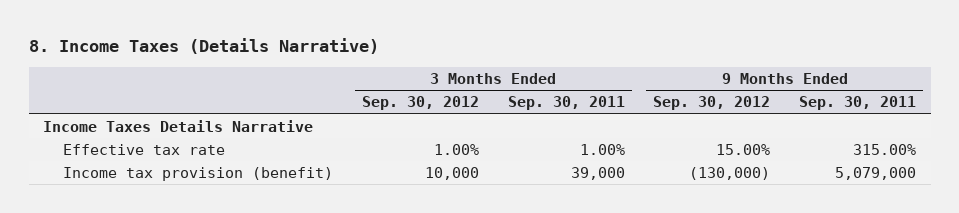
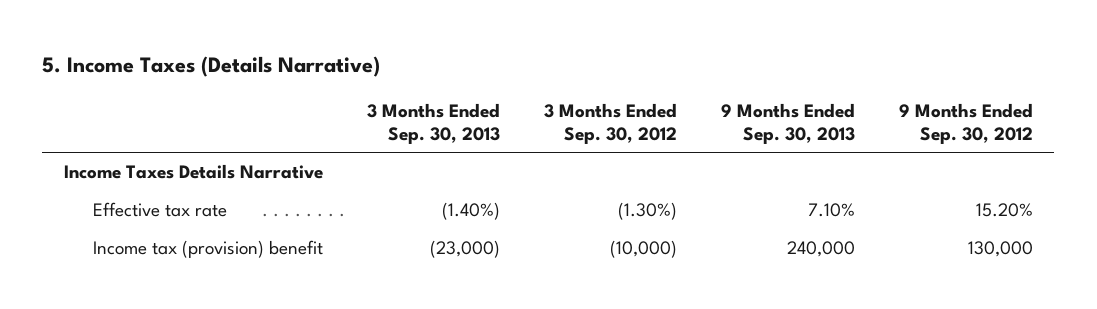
- 8. Income Taxes (Details Narrative)
+ 5. Income Taxes (Details Narrative)
- | 3 Months Ended Sep. 30, 2012 | 3 Months Ended Sep. 30, 2011 | 9 Months Ended Sep. 30, 2012 | 9 Months Ended Sep. 30, 2011
+ | 3 Months Ended Sep. 30, 2013 | 3 Months Ended Sep. 30, 2012 | 9 Months Ended Sep. 30, 2013 | 9 Months Ended Sep. 30, 2012
- Effective tax rate | 1.00% | 1.00% | 15.00% | 315.00%
- Income tax provision (benefit) | 10,000 | 39,000 | (130,000) | 5,079,000
+ Effective tax rate | (1.40%) | (1.30%) | 7.10% | 15.20%
+ Income tax (provision) benefit | (23,000) | (10,000) | 240,000 | 130,000

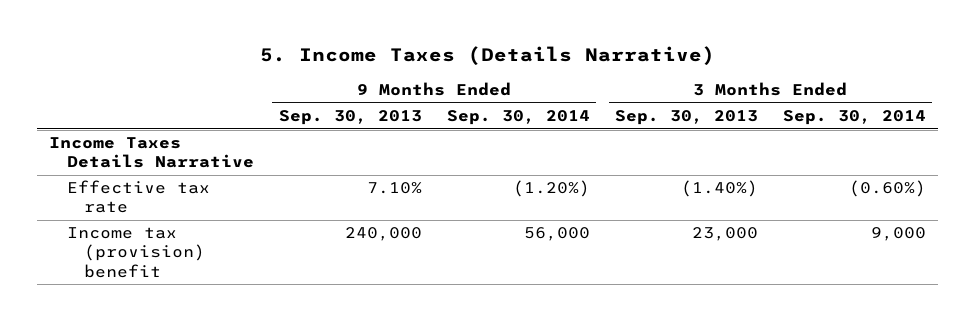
- | 3 Months Ended Sep. 30, 2013 | 3 Months Ended Sep. 30, 2012 | 9 Months Ended Sep. 30, 2013 | 9 Months Ended Sep. 30, 2012
+ | 9 Months Ended Sep. 30, 2013 | 9 Months Ended Sep. 30, 2014 | 3 Months Ended Sep. 30, 2013 | 3 Months Ended Sep. 30, 2014
- Income tax (provision) benefit | (23,000) | (10,000) | 240,000 | 130,000
+ Income tax (provision) benefit | 240,000 | 56,000 | 23,000 | 9,000

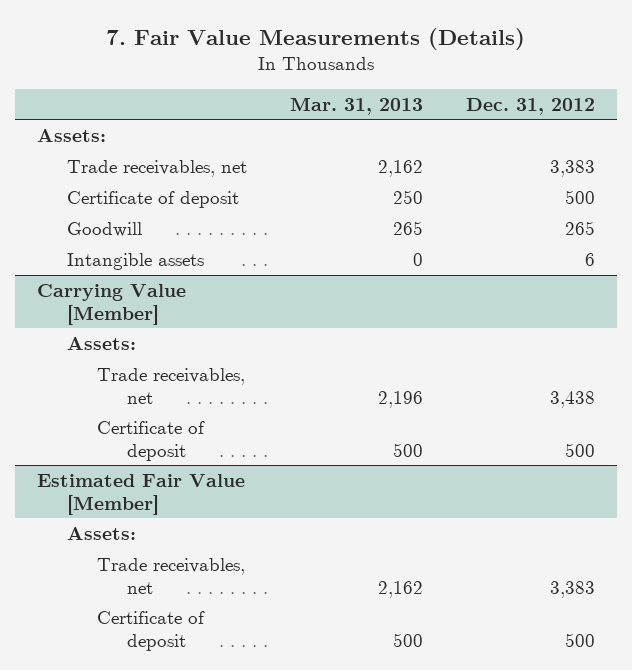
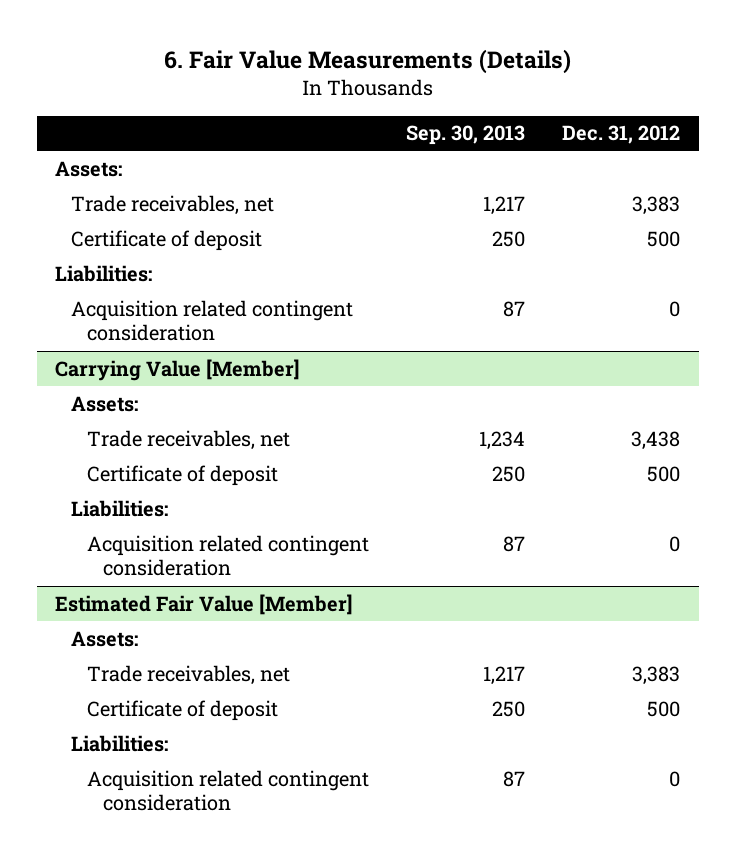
- 7. Fair Value Measurements (Details)
+ 6. Fair Value Measurements (Details)
- | Mar. 31, 2013 | Dec. 31, 2012
+ | Sep. 30, 2013 | Dec. 31, 2012
- Goodwill | 265 | 265
- Intangible assets | 0 | 6
+ Liabilities:
+ Acquisition related contingent consideration | 87 | 0
@ Carrying Value [Member]
+ Liabilities:
+ Acquisition related contingent consideration | 87 | 0
@ Estimated Fair Value [Member]
+ Liabilities:
+ Acquisition related contingent consideration | 87 | 0

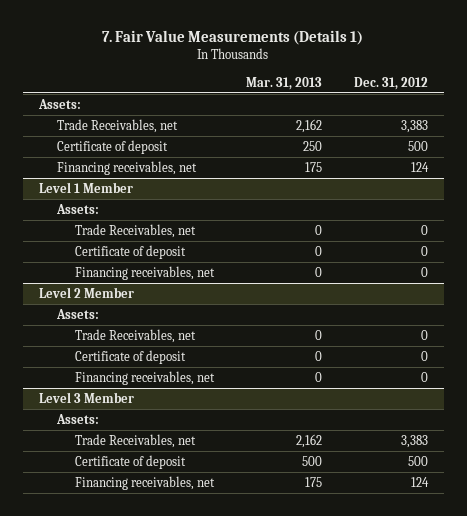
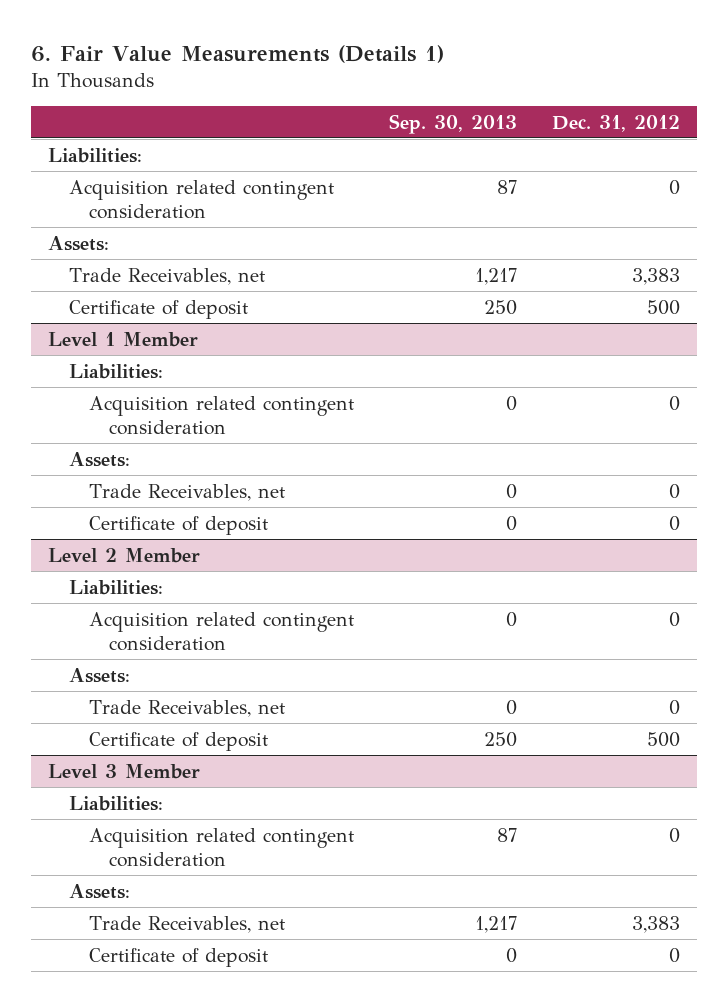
- 7. Fair Value Measurements (Details 1)
+ 6. Fair Value Measurements (Details 1)
- | Mar. 31, 2013 | Dec. 31, 2012
+ | Sep. 30, 2013 | Dec. 31, 2012
+ Liabilities:
+ Acquisition related contingent consideration | 87 | 0
- Financing receivables, net | 175 | 124
@ Level 1 Member
+ Liabilities:
+ Acquisition related contingent consideration | 0 | 0
- Financing receivables, net | 0 | 0
@ Level 2 Member
+ Liabilities:
+ Acquisition related contingent consideration | 0 | 0
- Certificate of deposit | 0 | 0
- Financing receivables, net | 0 | 0
+ Certificate of deposit | 250 | 500
@ Level 3 Member
+ Liabilities:
+ Acquisition related contingent consideration | 87 | 0
- Certificate of deposit | 500 | 500
- Financing receivables, net | 175 | 124
+ Certificate of deposit | 0 | 0

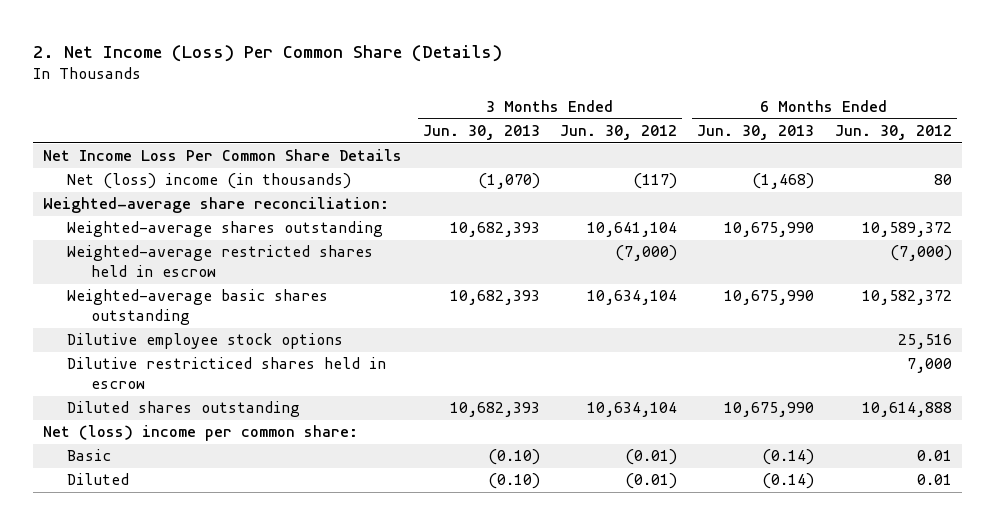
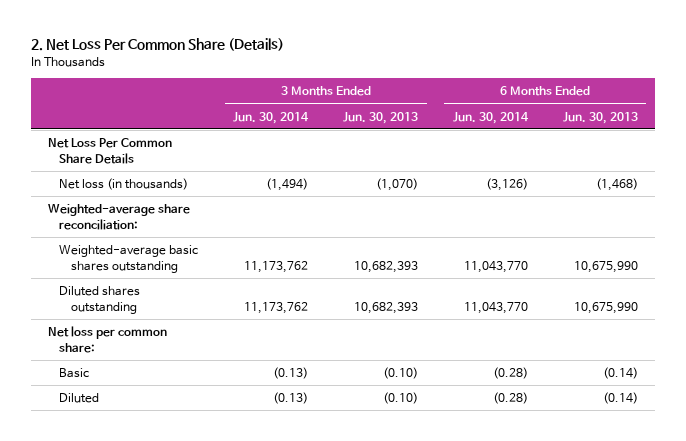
- 2. Net Income (Loss) Per Common Share (Details)
+ 2. Net Loss Per Common Share (Details)
- | 3 Months Ended Jun. 30, 2013 | 3 Months Ended Jun. 30, 2012 | 6 Months Ended Jun. 30, 2013 | 6 Months Ended Jun. 30, 2012
+ | 3 Months Ended Jun. 30, 2014 | 3 Months Ended Jun. 30, 2013 | 6 Months Ended Jun. 30, 2014 | 6 Months Ended Jun. 30, 2013
- Net Income Loss Per Common Share Details
- Net (loss) income (in thousands) | (1,070) | (117) | (1,468) | 80
+ Net Loss Per Common Share Details
+ Net loss (in thousands) | (1,494) | (1,070) | (3,126) | (1,468)
- Weighted-average shares outstanding | 10,682,393 | 10,641,104 | 10,675,990 | 10,589,372
- Weighted-average restricted shares held in escrow | | (7,000) | | (7,000)
- Dilutive employee stock options | | | | 25,516
- Dilutive restricticed shares held in escrow | | | | 7,000
- Net (loss) income per common share:
+ Net loss per common share:

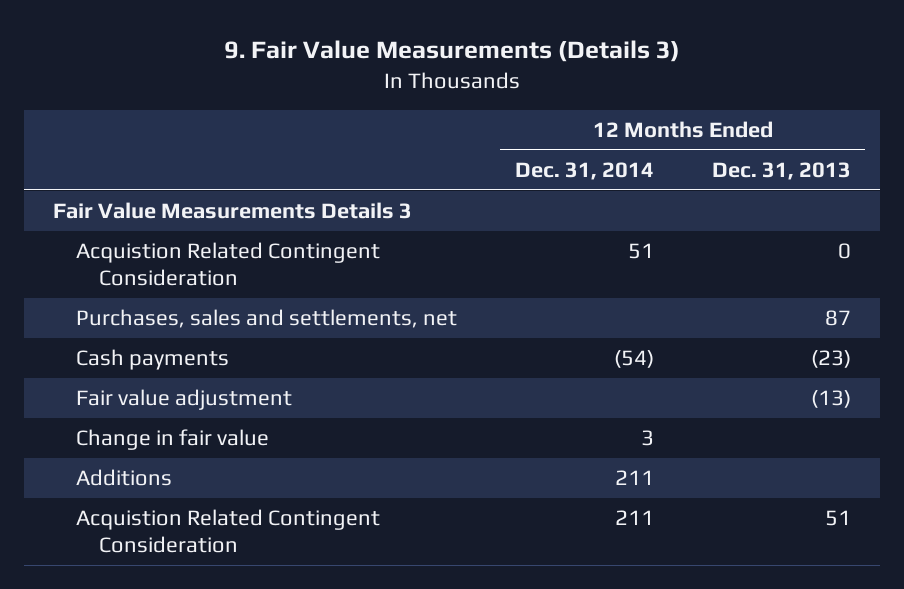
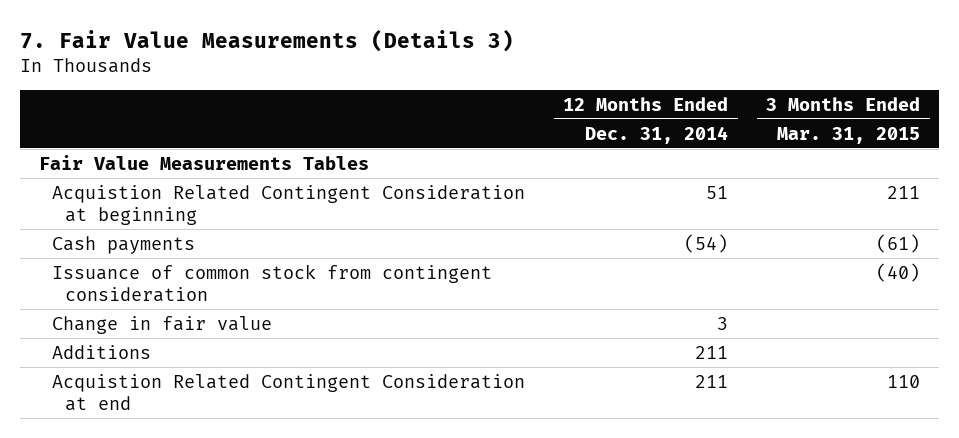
- 9. Fair Value Measurements (Details 3)
+ 7. Fair Value Measurements (Details 3)
- | 12 Months Ended Dec. 31, 2014 | 12 Months Ended Dec. 31, 2013
+ | 12 Months Ended Dec. 31, 2014 | 3 Months Ended Mar. 31, 2015
- Fair Value Measurements Details 3
- Acquistion Related Contingent Consideration | 51 | 0
- Purchases, sales and settlements, net | | 87
+ Fair Value Measurements Tables
+ Acquistion Related Contingent Consideration at beginning | 51 | 211
- Fair value adjustment | | (13)
+ Issuance of common stock from contingent consideration | | (40)
- Acquistion Related Contingent Consideration | 211 | 51
+ Acquistion Related Contingent Consideration at end | 211 | 110

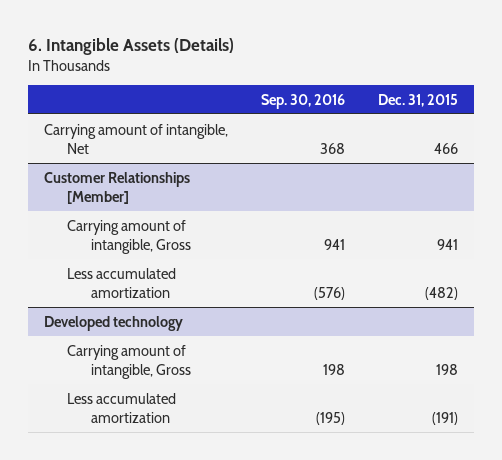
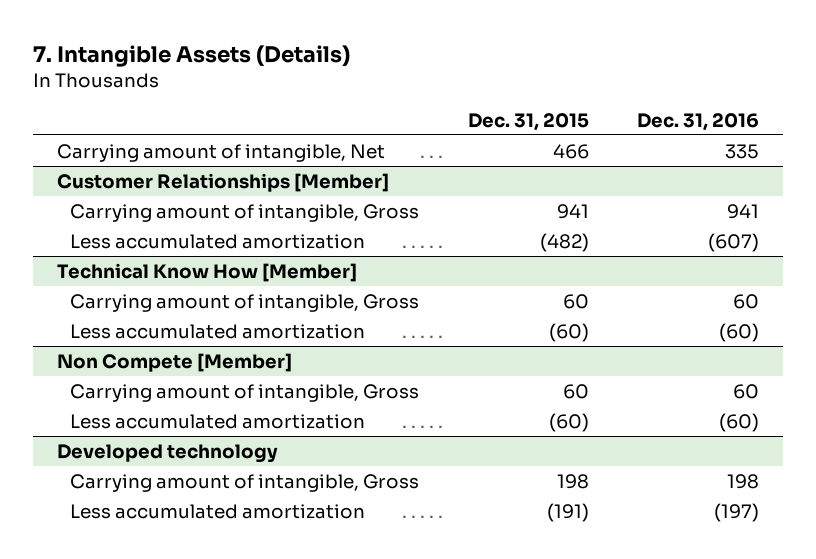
- 6. Intangible Assets (Details)
+ 7. Intangible Assets (Details)
- | Sep. 30, 2016 | Dec. 31, 2015
+ | Dec. 31, 2015 | Dec. 31, 2016
+ Technical Know How [Member]
+ Carrying amount of intangible, Gross | 60 | 60
+ Less accumulated amortization | (60) | (60)
+ Non Compete [Member]
+ Carrying amount of intangible, Gross | 60 | 60
+ Less accumulated amortization | (60) | (60)

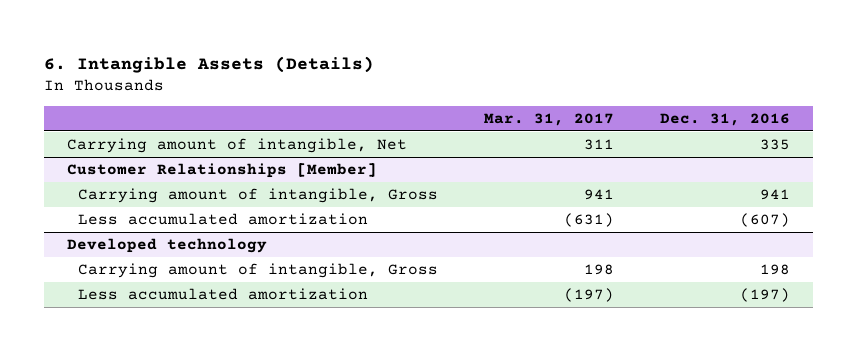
- 7. Intangible Assets (Details)
+ 6. Intangible Assets (Details)
- | Dec. 31, 2015 | Dec. 31, 2016
+ | Mar. 31, 2017 | Dec. 31, 2016
- Technical Know How [Member]
- Carrying amount of intangible, Gross | 60 | 60
- Less accumulated amortization | (60) | (60)
- Non Compete [Member]
- Carrying amount of intangible, Gross | 60 | 60
- Less accumulated amortization | (60) | (60)

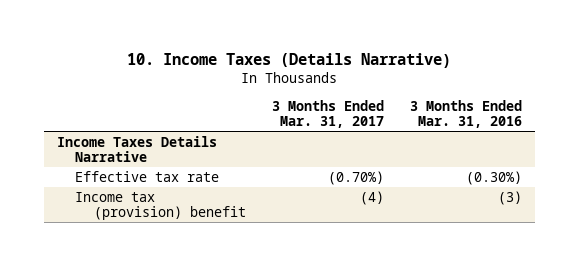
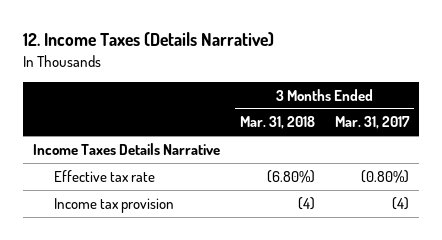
- 10. Income Taxes (Details Narrative)
+ 12. Income Taxes (Details Narrative)
- | 3 Months Ended Mar. 31, 2017 | 3 Months Ended Mar. 31, 2016
+ | 3 Months Ended Mar. 31, 2018 | 3 Months Ended Mar. 31, 2017
- Effective tax rate | (0.70%) | (0.30%)
- Income tax (provision) benefit | (4) | (3)
+ Effective tax rate | (6.80%) | (0.80%)
+ Income tax provision | (4) | (4)

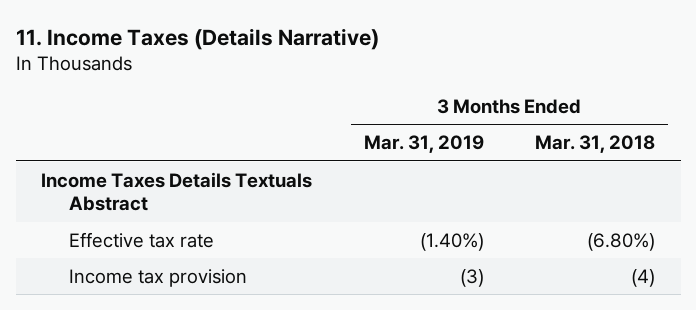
- 12. Income Taxes (Details Narrative)
+ 11. Income Taxes (Details Narrative)
- | 3 Months Ended Mar. 31, 2018 | 3 Months Ended Mar. 31, 2017
+ | 3 Months Ended Mar. 31, 2019 | 3 Months Ended Mar. 31, 2018
- Income Taxes Details Narrative
+ Income Taxes Details Textuals Abstract

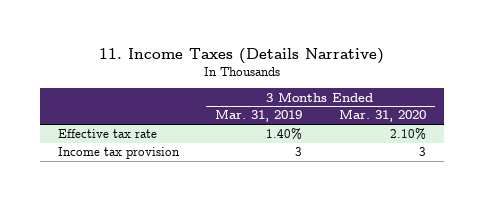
- | 3 Months Ended Mar. 31, 2019 | 3 Months Ended Mar. 31, 2018
+ | 3 Months Ended Mar. 31, 2019 | 3 Months Ended Mar. 31, 2020
- Income Taxes Details Textuals Abstract
- Effective tax rate | (1.40%) | (6.80%)
- Income tax provision | (3) | (4)
+ Effective tax rate | 1.40% | 2.10%
+ Income tax provision | 3 | 3

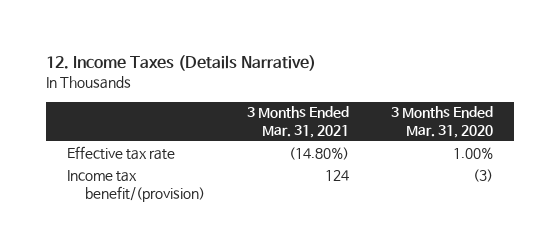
- 11. Income Taxes (Details Narrative)
+ 12. Income Taxes (Details Narrative)
- | 3 Months Ended Mar. 31, 2019 | 3 Months Ended Mar. 31, 2020
+ | 3 Months Ended Mar. 31, 2021 | 3 Months Ended Mar. 31, 2020
- Effective tax rate | 1.40% | 2.10%
- Income tax provision | 3 | 3
+ Effective tax rate | (14.80%) | 1.00%
+ Income tax benefit/(provision) | 124 | (3)

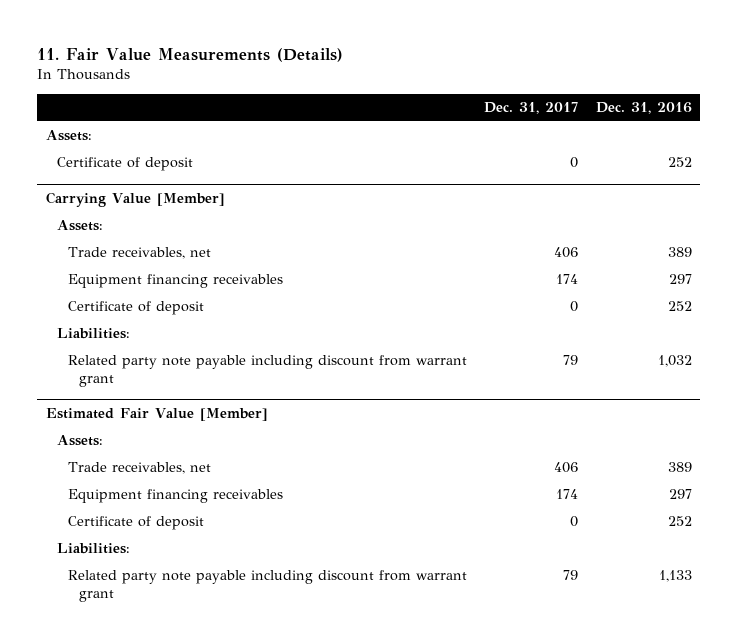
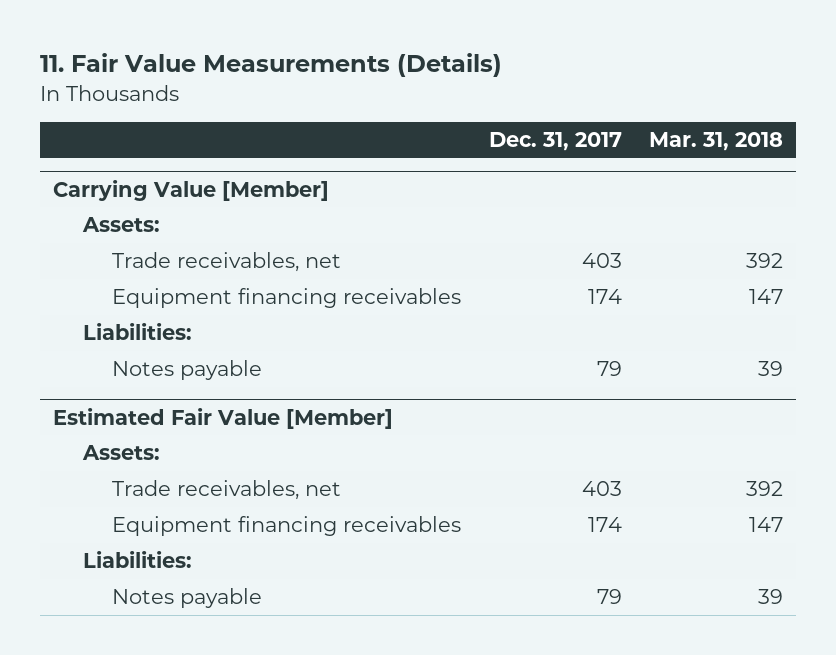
- | Dec. 31, 2017 | Dec. 31, 2016
+ | Dec. 31, 2017 | Mar. 31, 2018
- Assets:
- Certificate of deposit | 0 | 252
@ Carrying Value [Member]
- Trade receivables, net | 406 | 389
+ Trade receivables, net | 403 | 392
- Certificate of deposit | 0 | 252
- Related party note payable including discount from warrant grant | 79 | 1,032
+ Notes payable | 79 | 39
@ Estimated Fair Value [Member]
- Trade receivables, net | 406 | 389
+ Trade receivables, net | 403 | 392
- Certificate of deposit | 0 | 252
- Related party note payable including discount from warrant grant | 79 | 1,133
+ Notes payable | 79 | 39

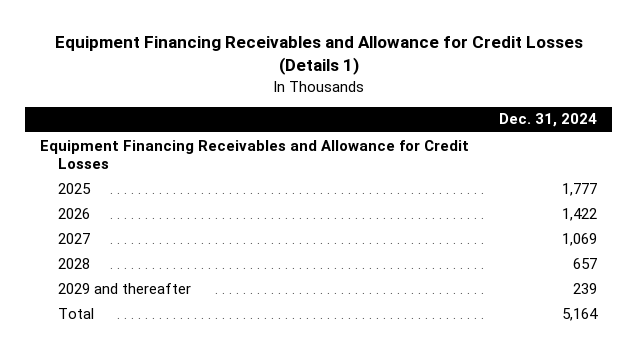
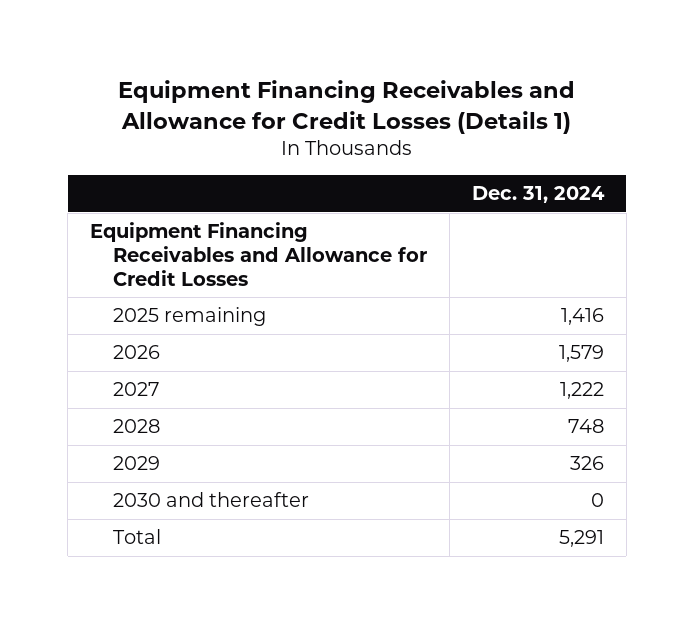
- 2025 | 1,777
- 2026 | 1,422
- 2027 | 1,069
- 2028 | 657
- 2029 and thereafter | 239
- Total | 5,164
+ 2025 remaining | 1,416
+ 2026 | 1,579
+ 2027 | 1,222
+ 2028 | 748
+ 2029 | 326
+ 2030 and thereafter | 0
+ Total | 5,291

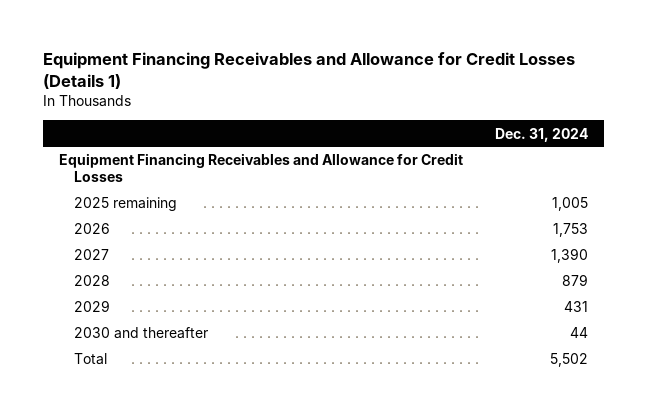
- 2025 remaining | 1,416
- 2026 | 1,579
- 2027 | 1,222
- 2028 | 748
- 2029 | 326
- 2030 and thereafter | 0
- Total | 5,291
+ 2025 remaining | 1,005
+ 2026 | 1,753
+ 2027 | 1,390
+ 2028 | 879
+ 2029 | 431
+ 2030 and thereafter | 44
+ Total | 5,502

